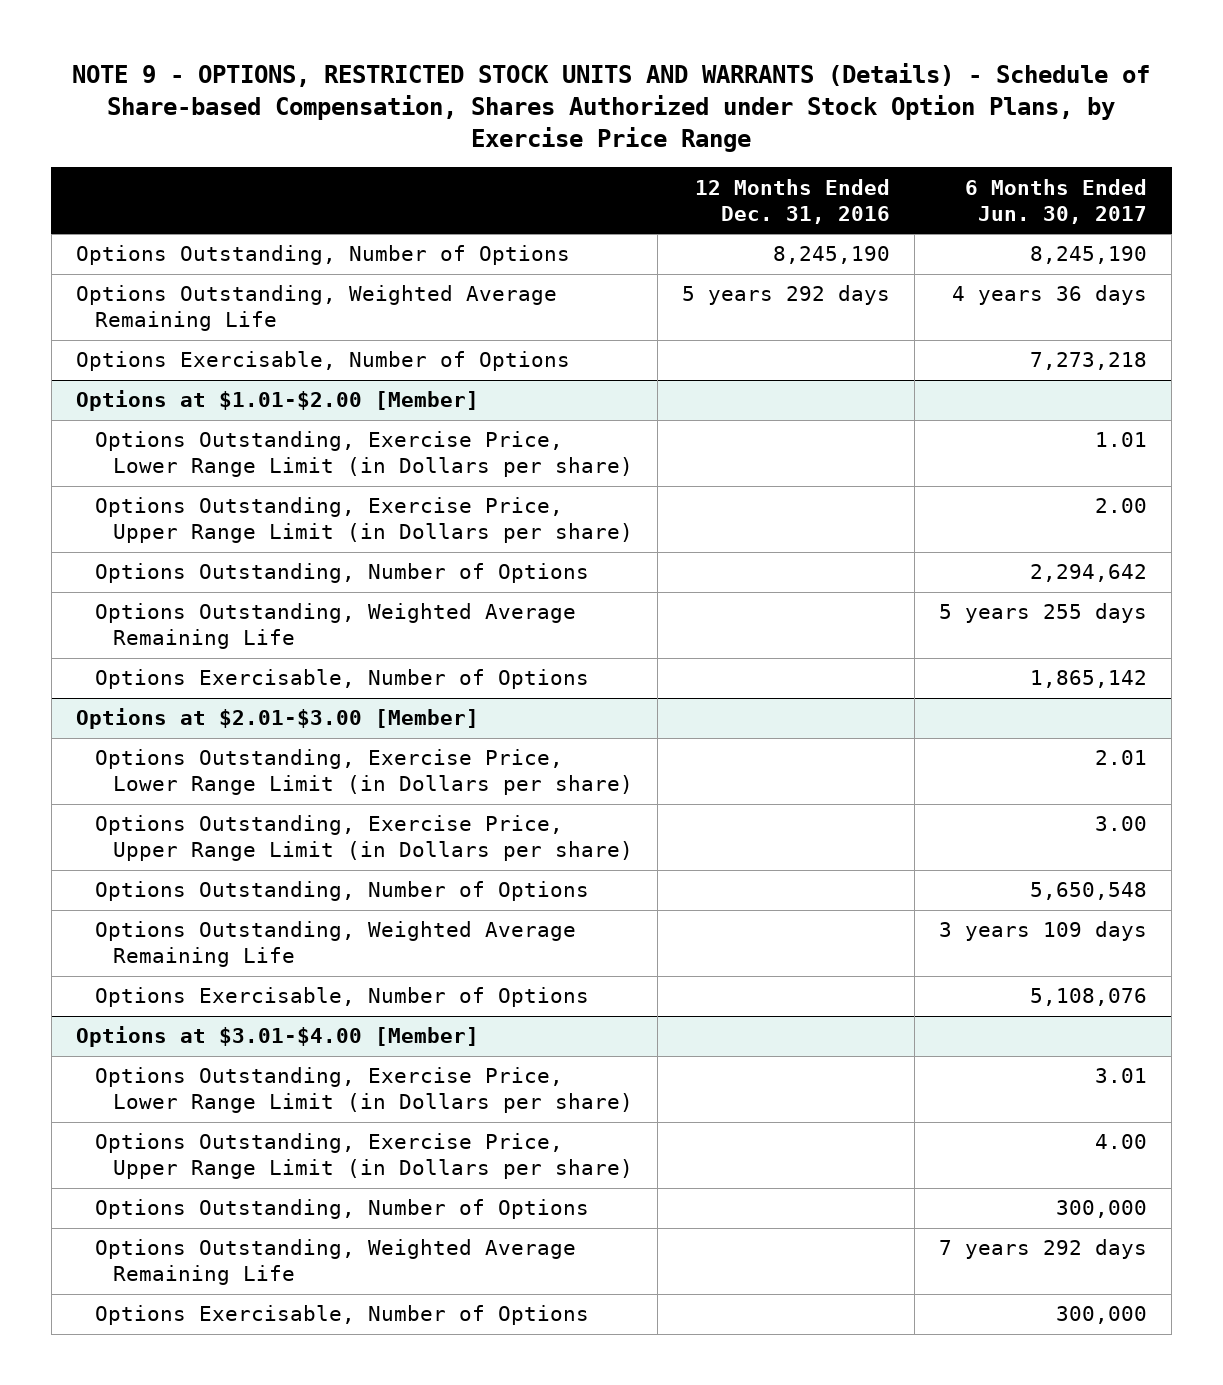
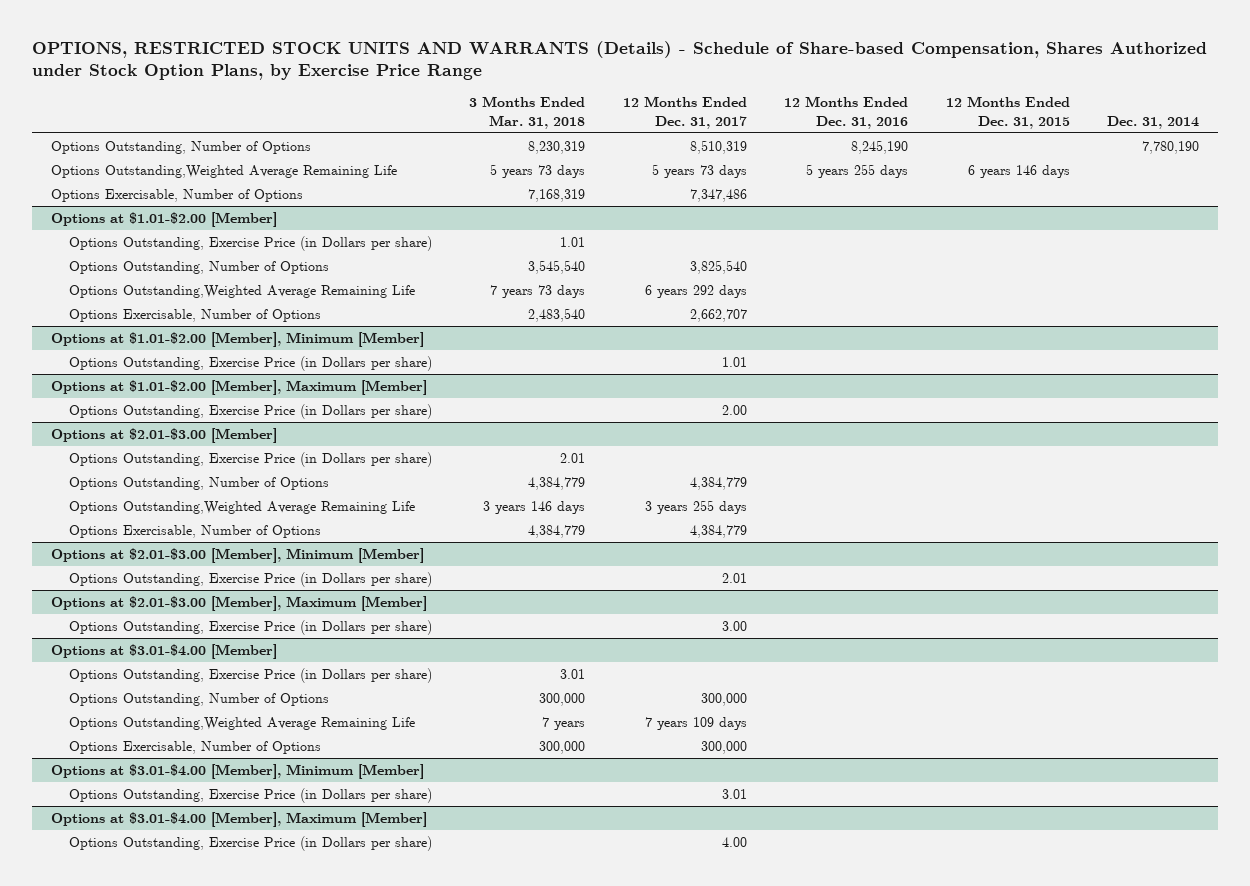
- NOTE 9 - OPTIONS, RESTRICTED STOCK UNITS AND WARRANTS (Details) - Schedule of Share-based Compensation, Shares Authorized under Stock Option Plans, by Exercise Price Range
+ OPTIONS, RESTRICTED STOCK UNITS AND WARRANTS (Details) - Schedule of Share-based Compensation, Shares Authorized under Stock Option Plans, by Exercise Price Range
- | 12 Months Ended Dec. 31, 2016 | 6 Months Ended Jun. 30, 2017
+ | 3 Months Ended Mar. 31, 2018 | 12 Months Ended Dec. 31, 2017 | 12 Months Ended Dec. 31, 2016 | 12 Months Ended Dec. 31, 2015 | Dec. 31, 2014
- Options Outstanding, Weighted Average Remaining Life | 5 years 292 days | 4 years 36 days
+ Options Outstanding,Weighted Average Remaining Life | 5 years 73 days | 5 years 73 days | 5 years 255 days | 6 years 146 days |
@ Options at $1.01-$2.00 [Member]
- Options Outstanding, Exercise Price, Lower Range Limit (in Dollars per share) | | 1.01
- Options Outstanding, Exercise Price, Upper Range Limit (in Dollars per share) | | 2.00
+ Options Outstanding, Exercise Price (in Dollars per share) | 1.01 | | | |
- Options Outstanding, Weighted Average Remaining Life | | 5 years 255 days
+ Options Outstanding,Weighted Average Remaining Life | 7 years 73 days | 6 years 292 days | | |
+ Options at $1.01-$2.00 [Member], Minimum [Member]
+ Options Outstanding, Exercise Price (in Dollars per share) | | 1.01 | | |
+ Options at $1.01-$2.00 [Member], Maximum [Member]
+ Options Outstanding, Exercise Price (in Dollars per share) | | 2.00 | | |
@ Options at $2.01-$3.00 [Member]
- Options Outstanding, Exercise Price, Lower Range Limit (in Dollars per share) | | 2.01
- Options Outstanding, Exercise Price, Upper Range Limit (in Dollars per share) | | 3.00
+ Options Outstanding, Exercise Price (in Dollars per share) | 2.01 | | | |
- Options Outstanding, Weighted Average Remaining Life | | 3 years 109 days
+ Options Outstanding,Weighted Average Remaining Life | 3 years 146 days | 3 years 255 days | | |
+ Options at $2.01-$3.00 [Member], Minimum [Member]
+ Options Outstanding, Exercise Price (in Dollars per share) | | 2.01 | | |
+ Options at $2.01-$3.00 [Member], Maximum [Member]
+ Options Outstanding, Exercise Price (in Dollars per share) | | 3.00 | | |
@ Options at $3.01-$4.00 [Member]
- Options Outstanding, Exercise Price, Lower Range Limit (in Dollars per share) | | 3.01
- Options Outstanding, Exercise Price, Upper Range Limit (in Dollars per share) | | 4.00
+ Options Outstanding, Exercise Price (in Dollars per share) | 3.01 | | | |
- Options Outstanding, Weighted Average Remaining Life | | 7 years 292 days
+ Options Outstanding,Weighted Average Remaining Life | 7 years | 7 years 109 days | | |
+ Options at $3.01-$4.00 [Member], Minimum [Member]
+ Options Outstanding, Exercise Price (in Dollars per share) | | 3.01 | | |
+ Options at $3.01-$4.00 [Member], Maximum [Member]
+ Options Outstanding, Exercise Price (in Dollars per share) | | 4.00 | | |

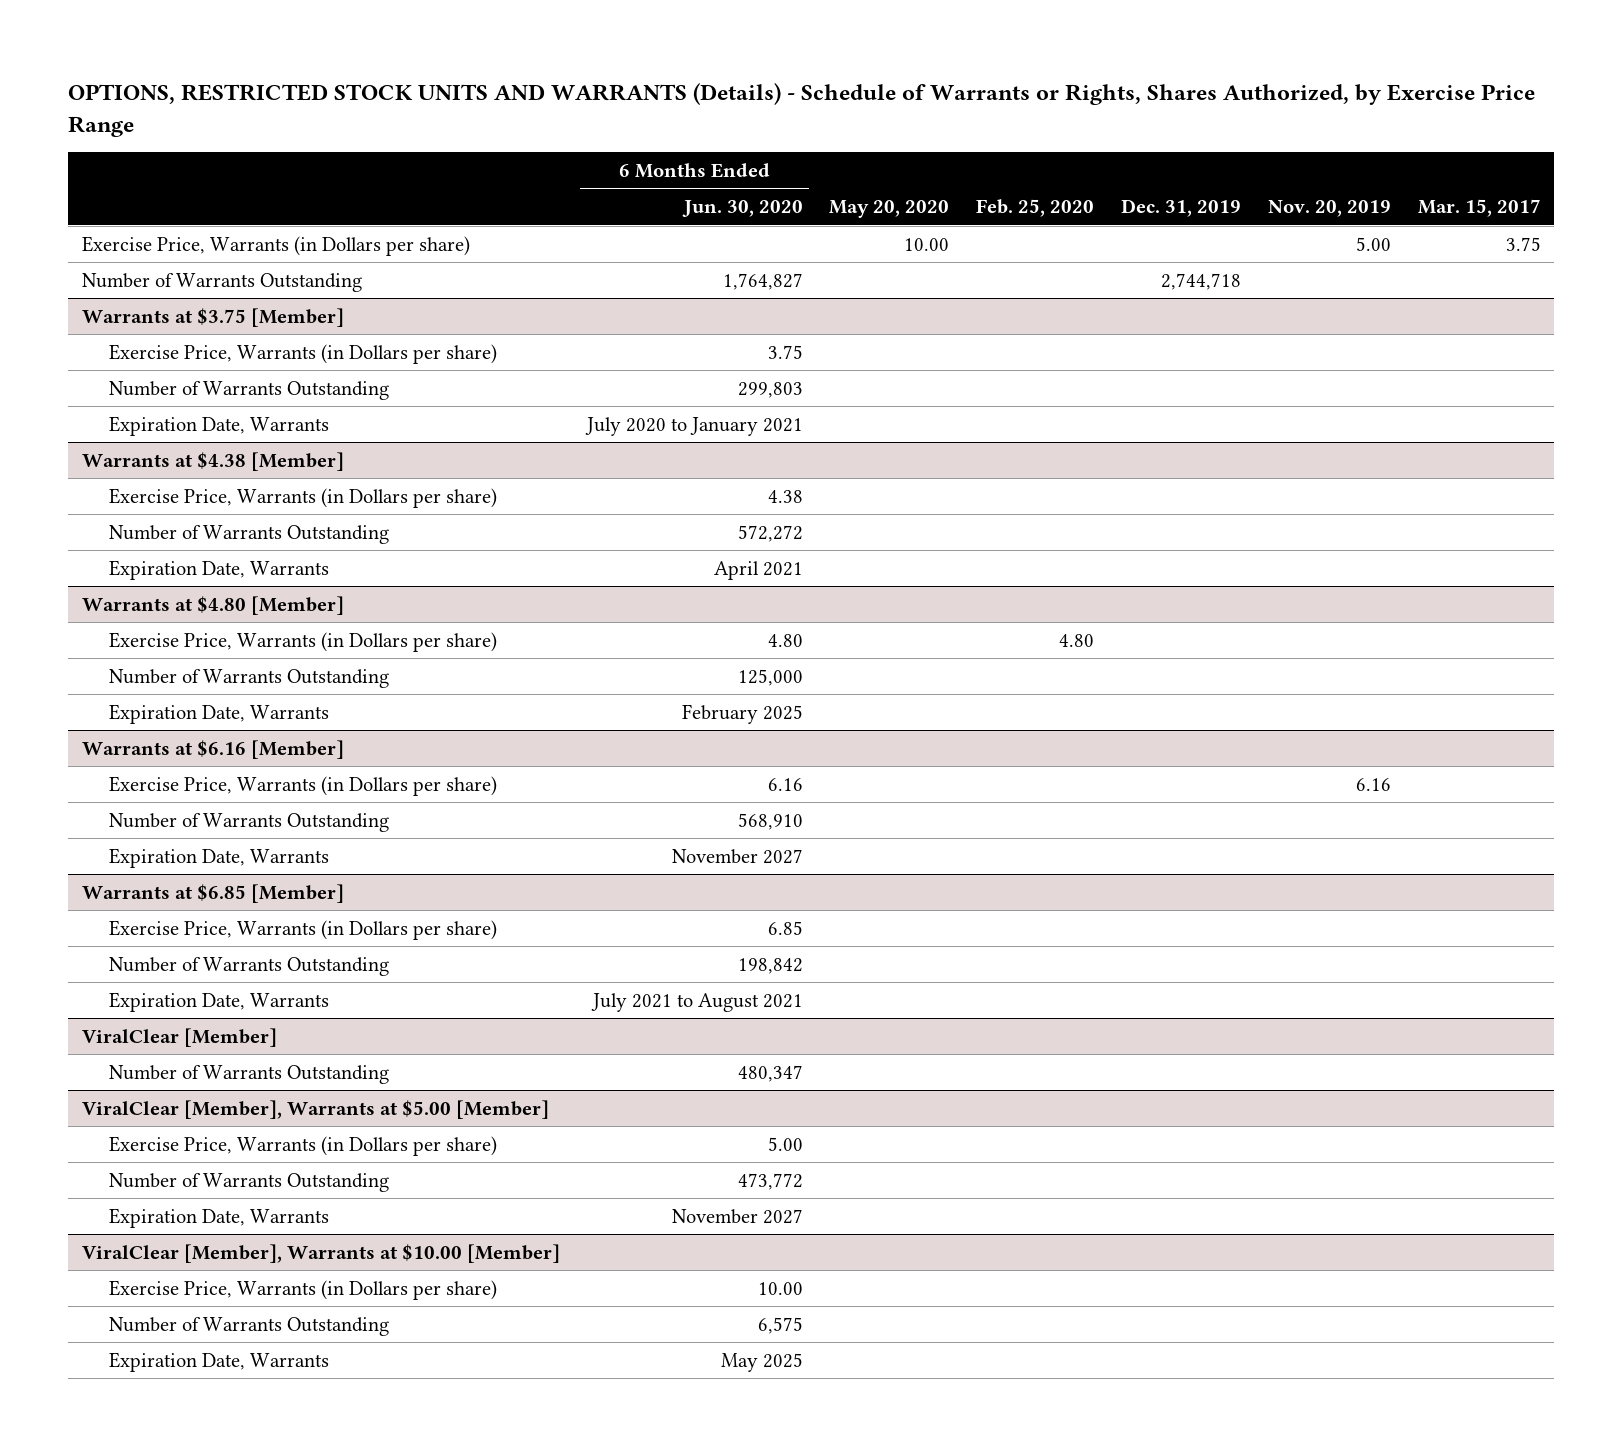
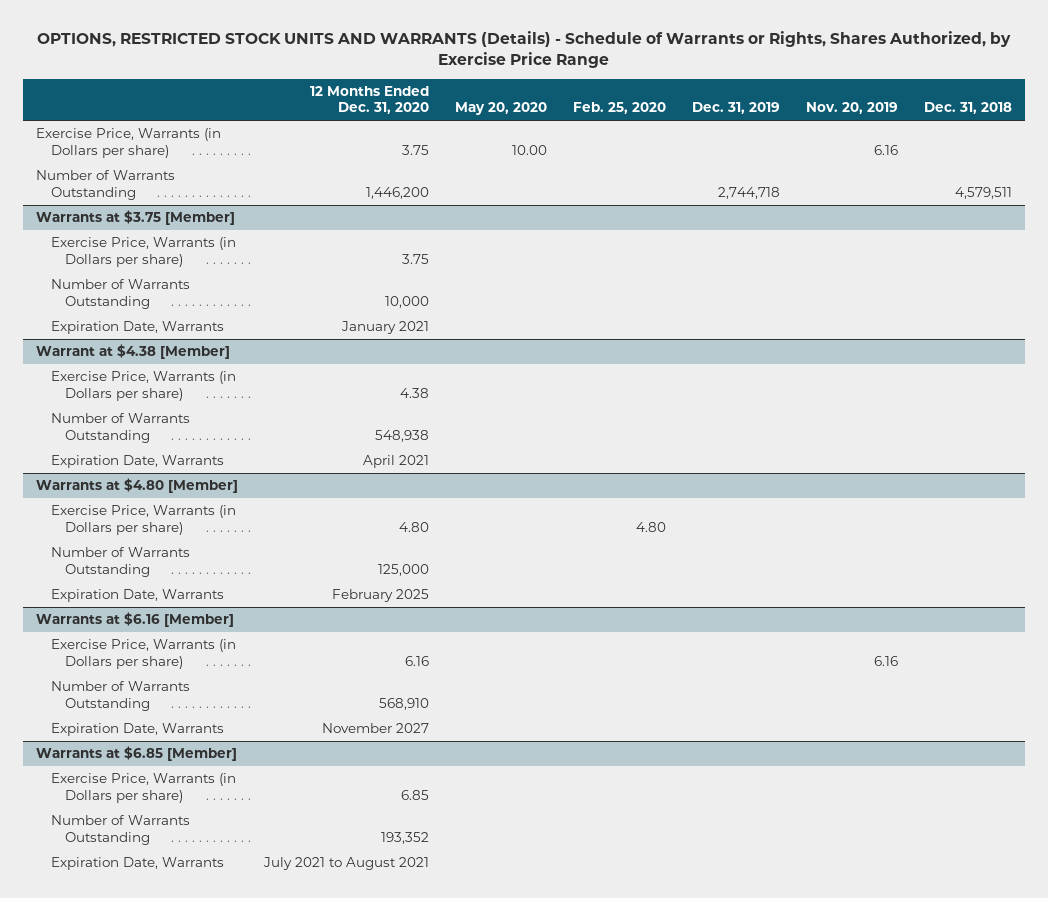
- | 6 Months Ended Jun. 30, 2020 | May 20, 2020 | Feb. 25, 2020 | Dec. 31, 2019 | Nov. 20, 2019 | Mar. 15, 2017
+ | 12 Months Ended Dec. 31, 2020 | May 20, 2020 | Feb. 25, 2020 | Dec. 31, 2019 | Nov. 20, 2019 | Dec. 31, 2018
- Exercise Price, Warrants (in Dollars per share) | | 10.00 | | | 5.00 | 3.75
+ Exercise Price, Warrants (in Dollars per share) | 3.75 | 10.00 | | | 6.16 |
- Warrants at $4.38 [Member]
+ Warrant at $4.38 [Member]
- ViralClear [Member]
- Number of Warrants Outstanding | 480,347 | | | | |
- ViralClear [Member], Warrants at $5.00 [Member]
- Exercise Price, Warrants (in Dollars per share) | 5.00 | | | | |
- Number of Warrants Outstanding | 473,772 | | | | |
- Expiration Date, Warrants | November 2027 | | | | |
- ViralClear [Member], Warrants at $10.00 [Member]
- Exercise Price, Warrants (in Dollars per share) | 10.00 | | | | |
- Number of Warrants Outstanding | 6,575 | | | | |
- Expiration Date, Warrants | May 2025 | | | | |

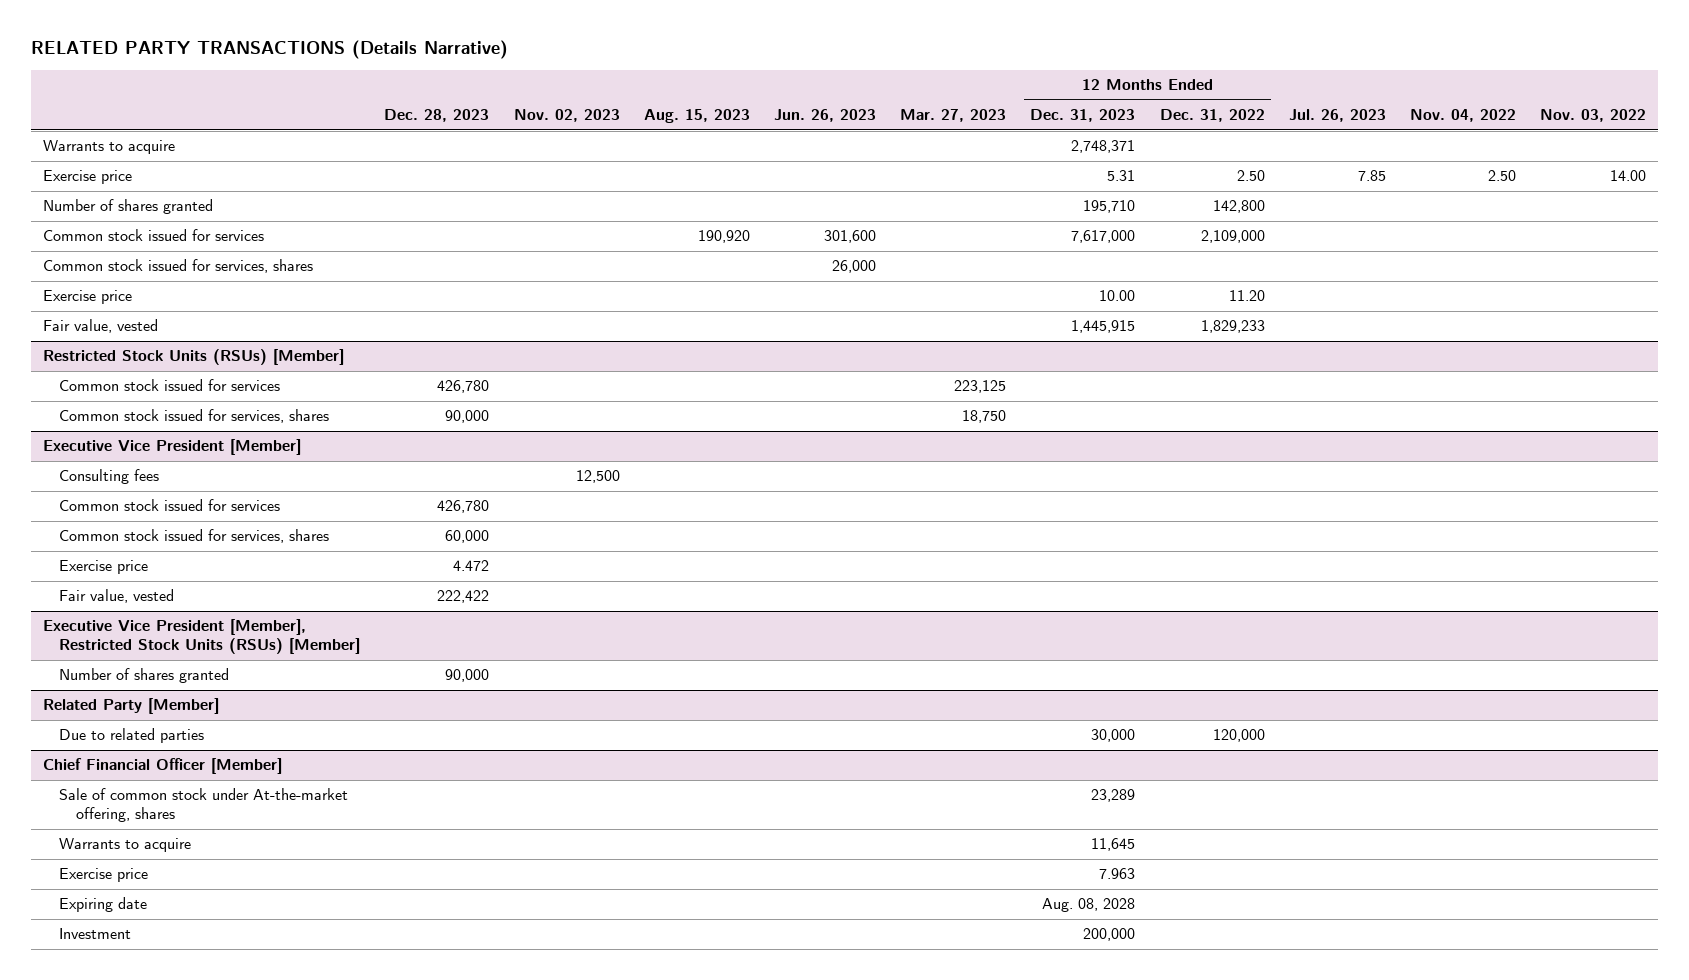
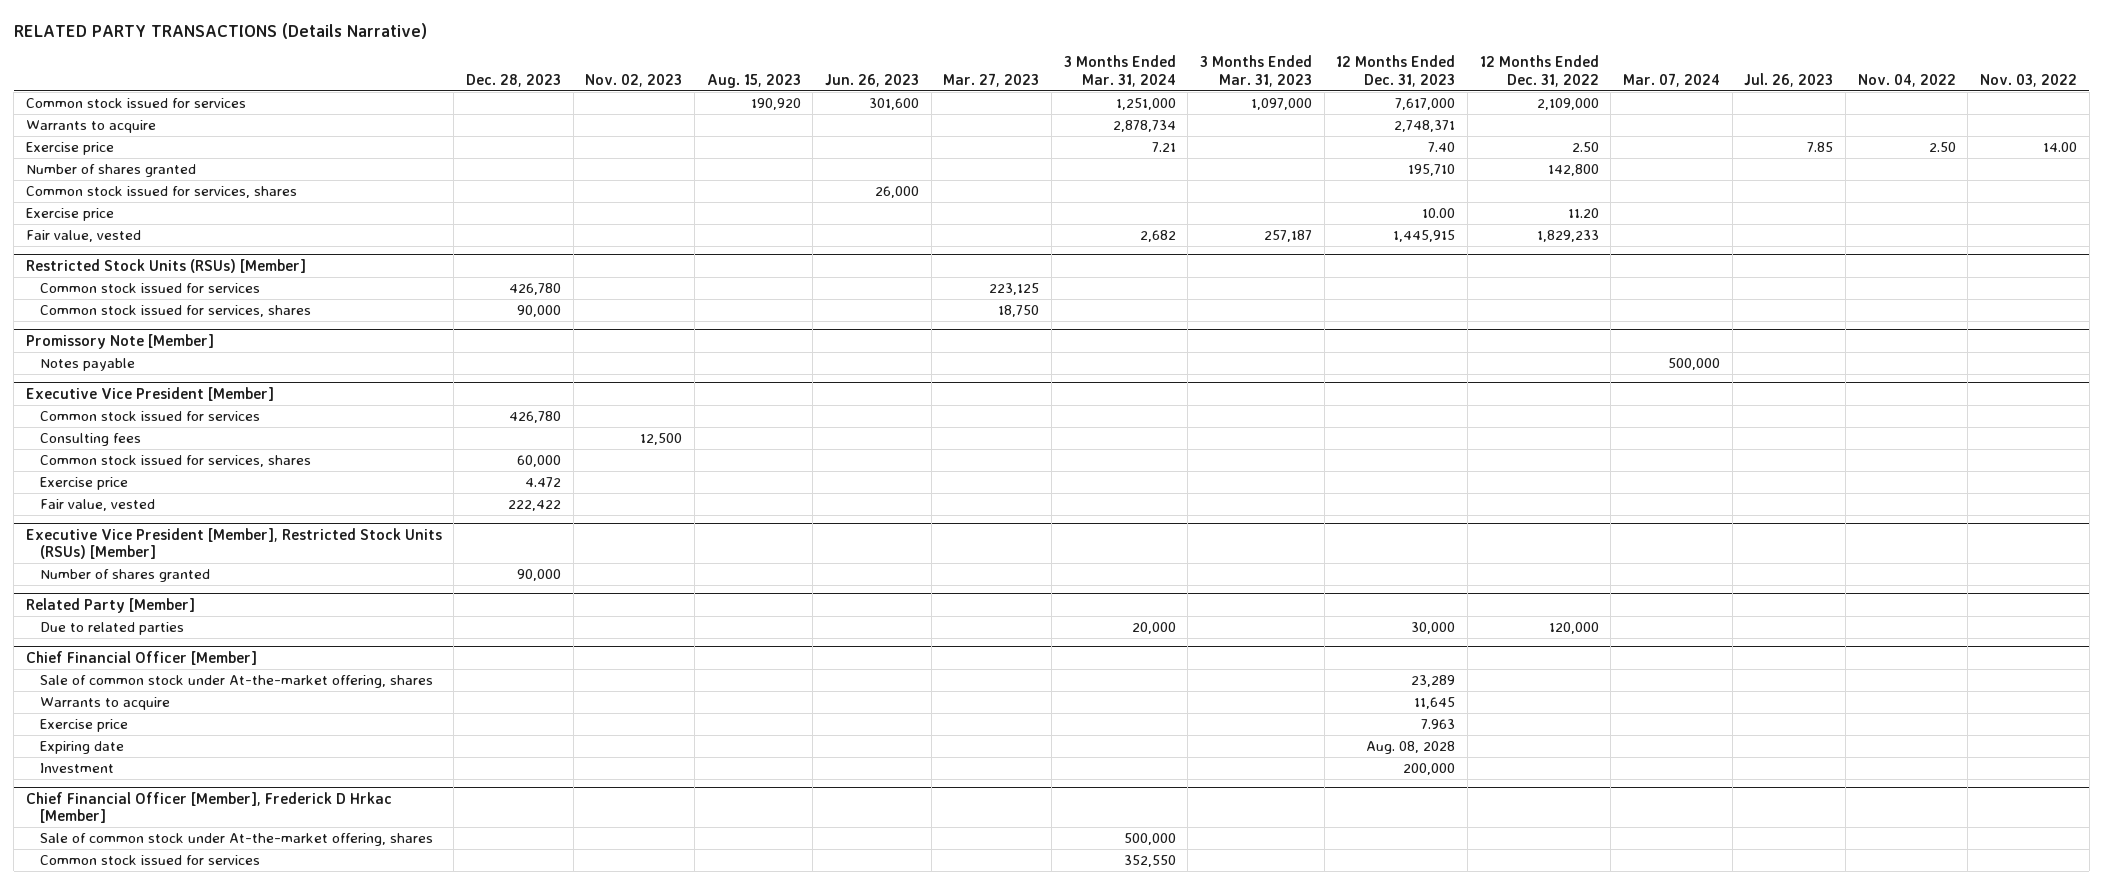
- | Dec. 28, 2023 | Nov. 02, 2023 | Aug. 15, 2023 | Jun. 26, 2023 | Mar. 27, 2023 | 12 Months Ended Dec. 31, 2023 | 12 Months Ended Dec. 31, 2022 | Jul. 26, 2023 | Nov. 04, 2022 | Nov. 03, 2022
+ | Dec. 28, 2023 | Nov. 02, 2023 | Aug. 15, 2023 | Jun. 26, 2023 | Mar. 27, 2023 | 3 Months Ended Mar. 31, 2024 | 3 Months Ended Mar. 31, 2023 | 12 Months Ended Dec. 31, 2023 | 12 Months Ended Dec. 31, 2022 | Mar. 07, 2024 | Jul. 26, 2023 | Nov. 04, 2022 | Nov. 03, 2022
moved up: Common stock issued for services | | | 190,920 | 301,600 | | 1,251,000 | 1,097,000 | 7,617,000 | 2,109,000 | | | |
- Exercise price | | | | | | 5.31 | 2.50 | 7.85 | 2.50 | 14.00
+ Exercise price | | | | | | 7.21 | | 7.40 | 2.50 | | 7.85 | 2.50 | 14.00
+ Promissory Note [Member]
+ Notes payable | | | | | | | | | | 500,000 | | |
@ Executive Vice President [Member]
moved down: Consulting fees | | 12,500 | | | | | | | | | | |
+ Chief Financial Officer [Member], Frederick D Hrkac [Member]
+ Sale of common stock under At-the-market offering, shares | | | | | | 500,000 | | | | | | |
+ Common stock issued for services | | | | | | 352,550 | | | | | | |

